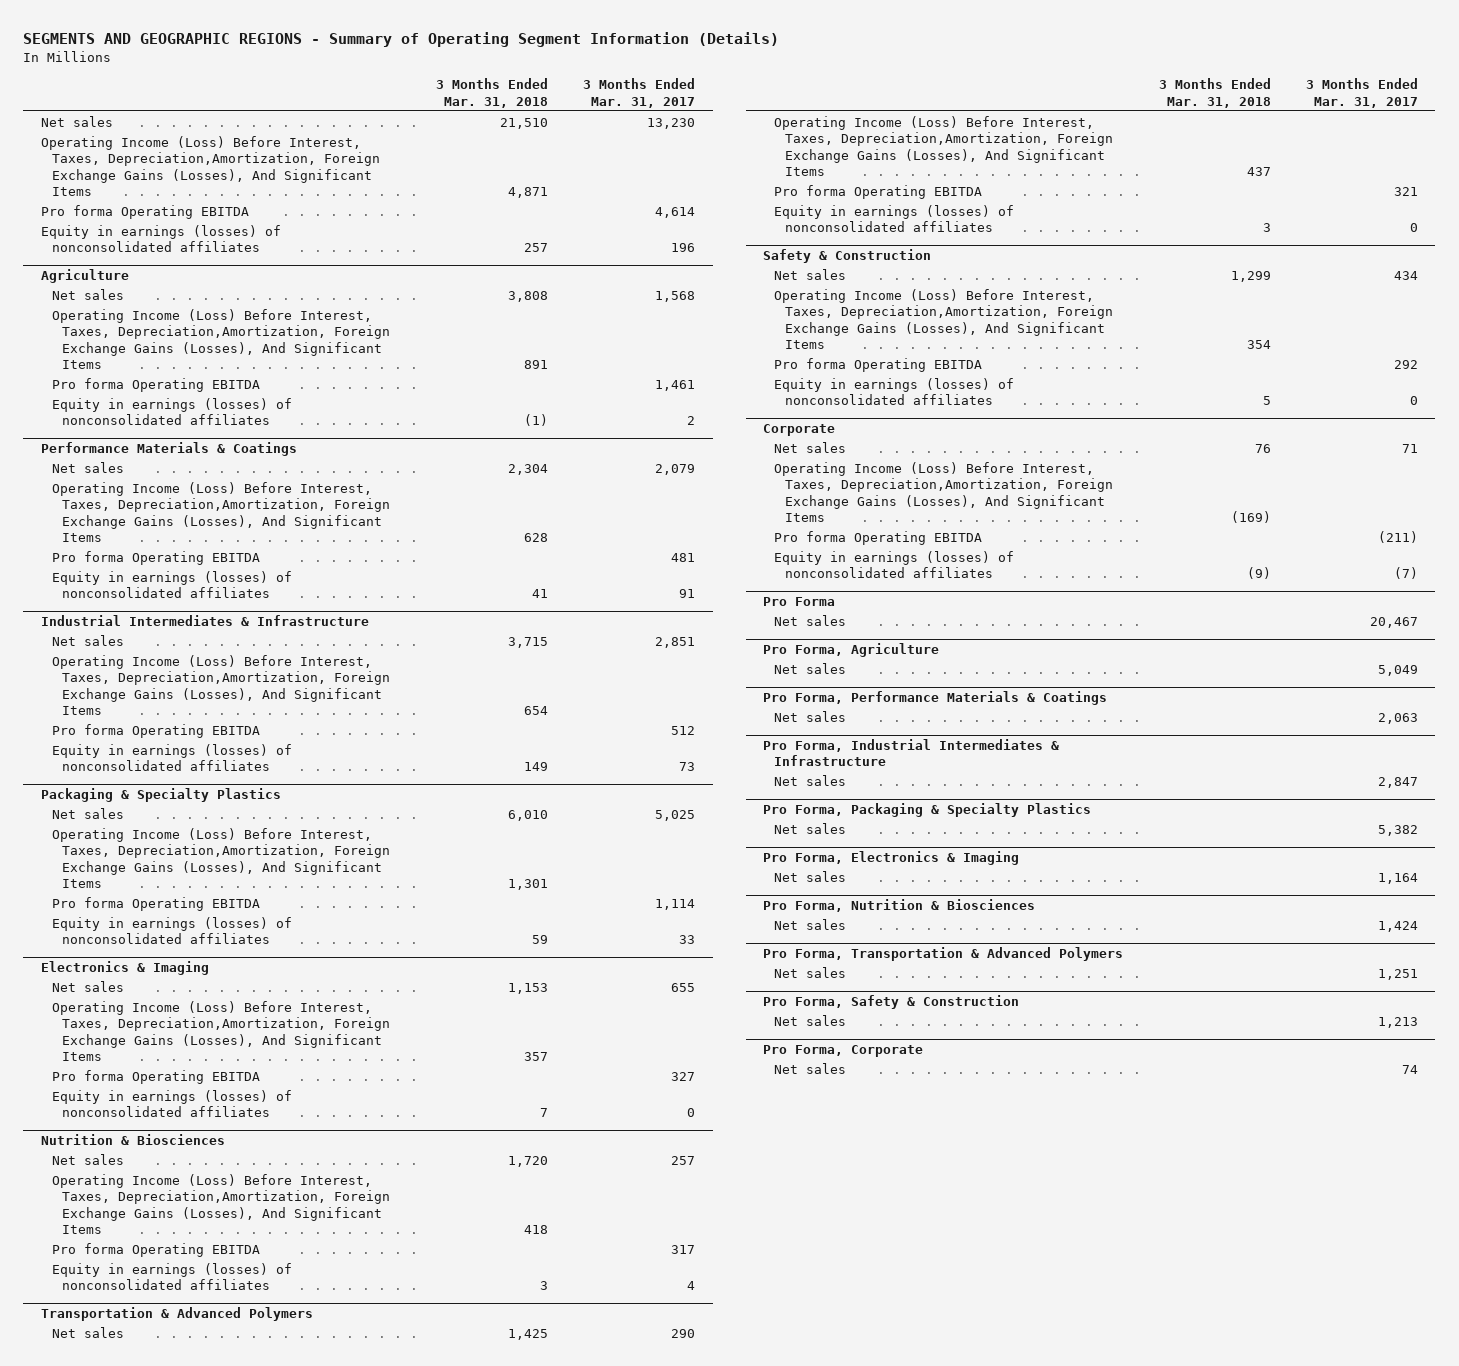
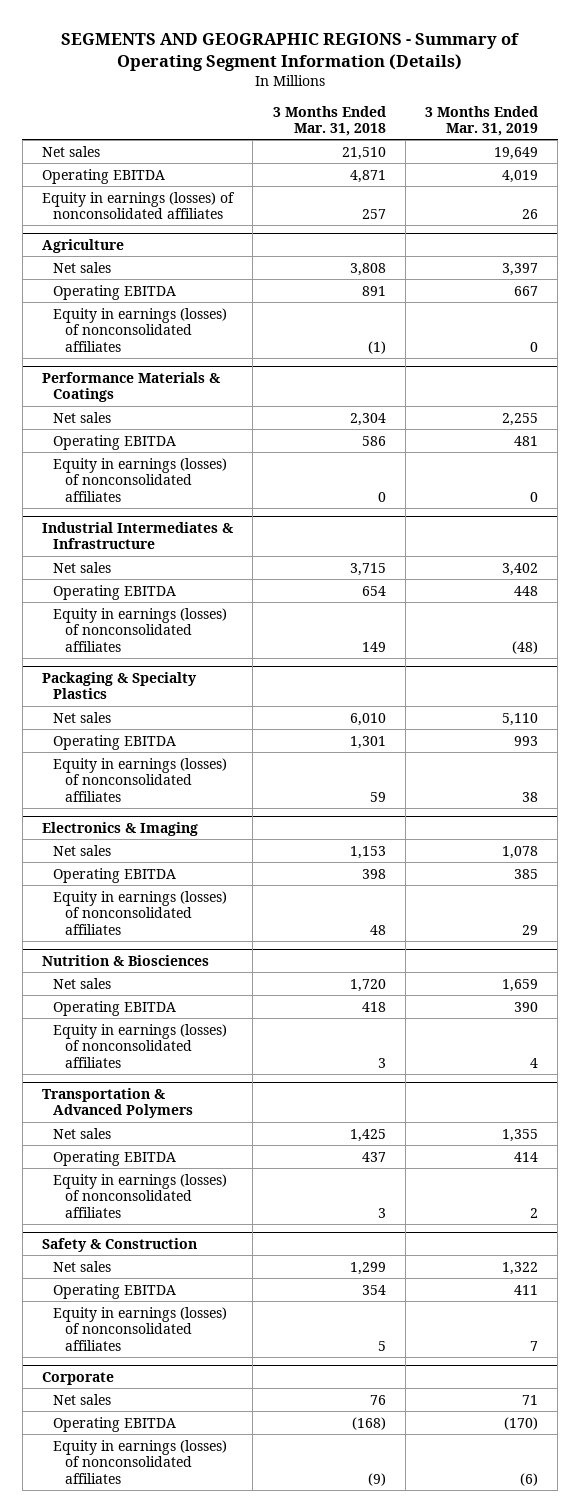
- | 3 Months Ended Mar. 31, 2018 | 3 Months Ended Mar. 31, 2017
+ | 3 Months Ended Mar. 31, 2018 | 3 Months Ended Mar. 31, 2019
- Operating Income (Loss) Before Interest, Taxes, Depreciation,Amortization, Foreign Exchange Gains (Losses), And Significant Items | 4,871 |
- Pro forma Operating EBITDA | | 4,614
+ Operating EBITDA | 4,871 | 4,019
@ Agriculture
- Operating Income (Loss) Before Interest, Taxes, Depreciation,Amortization, Foreign Exchange Gains (Losses), And Significant Items | 891 |
- Pro forma Operating EBITDA | | 1,461
+ Operating EBITDA | 891 | 667
@ Performance Materials & Coatings
- Operating Income (Loss) Before Interest, Taxes, Depreciation,Amortization, Foreign Exchange Gains (Losses), And Significant Items | 628 |
- Pro forma Operating EBITDA | | 481
- Equity in earnings (losses) of nonconsolidated affiliates | 41 | 91
+ Operating EBITDA | 586 | 481
+ Equity in earnings (losses) of nonconsolidated affiliates | 0 | 0
@ Industrial Intermediates & Infrastructure
- Operating Income (Loss) Before Interest, Taxes, Depreciation,Amortization, Foreign Exchange Gains (Losses), And Significant Items | 654 |
- Pro forma Operating EBITDA | | 512
+ Operating EBITDA | 654 | 448
@ Packaging & Specialty Plastics
- Operating Income (Loss) Before Interest, Taxes, Depreciation,Amortization, Foreign Exchange Gains (Losses), And Significant Items | 1,301 |
- Pro forma Operating EBITDA | | 1,114
+ Operating EBITDA | 1,301 | 993
@ Electronics & Imaging
- Operating Income (Loss) Before Interest, Taxes, Depreciation,Amortization, Foreign Exchange Gains (Losses), And Significant Items | 357 |
- Pro forma Operating EBITDA | | 327
- Equity in earnings (losses) of nonconsolidated affiliates | 7 | 0
+ Operating EBITDA | 398 | 385
+ Equity in earnings (losses) of nonconsolidated affiliates | 48 | 29
@ Nutrition & Biosciences
- Operating Income (Loss) Before Interest, Taxes, Depreciation,Amortization, Foreign Exchange Gains (Losses), And Significant Items | 418 |
- Pro forma Operating EBITDA | | 317
+ Operating EBITDA | 418 | 390
@ Transportation & Advanced Polymers
- Operating Income (Loss) Before Interest, Taxes, Depreciation,Amortization, Foreign Exchange Gains (Losses), And Significant Items | 437 |
- Pro forma Operating EBITDA | | 321
+ Operating EBITDA | 437 | 414
@ Safety & Construction
- Operating Income (Loss) Before Interest, Taxes, Depreciation,Amortization, Foreign Exchange Gains (Losses), And Significant Items | 354 |
- Pro forma Operating EBITDA | | 292
+ Operating EBITDA | 354 | 411
@ Corporate
- Operating Income (Loss) Before Interest, Taxes, Depreciation,Amortization, Foreign Exchange Gains (Losses), And Significant Items | (169) |
- Pro forma Operating EBITDA | | (211)
+ Operating EBITDA | (168) | (170)
- Pro Forma
- Net sales | | 20,467
- Pro Forma, Agriculture
- Net sales | | 5,049
- Pro Forma, Performance Materials & Coatings
- Net sales | | 2,063
- Pro Forma, Industrial Intermediates & Infrastructure
- Net sales | | 2,847
- Pro Forma, Packaging & Specialty Plastics
- Net sales | | 5,382
- Pro Forma, Electronics & Imaging
- Net sales | | 1,164
- Pro Forma, Nutrition & Biosciences
- Net sales | | 1,424
- Pro Forma, Transportation & Advanced Polymers
- Net sales | | 1,251
- Pro Forma, Safety & Construction
- Net sales | | 1,213
- Pro Forma, Corporate
- Net sales | | 74

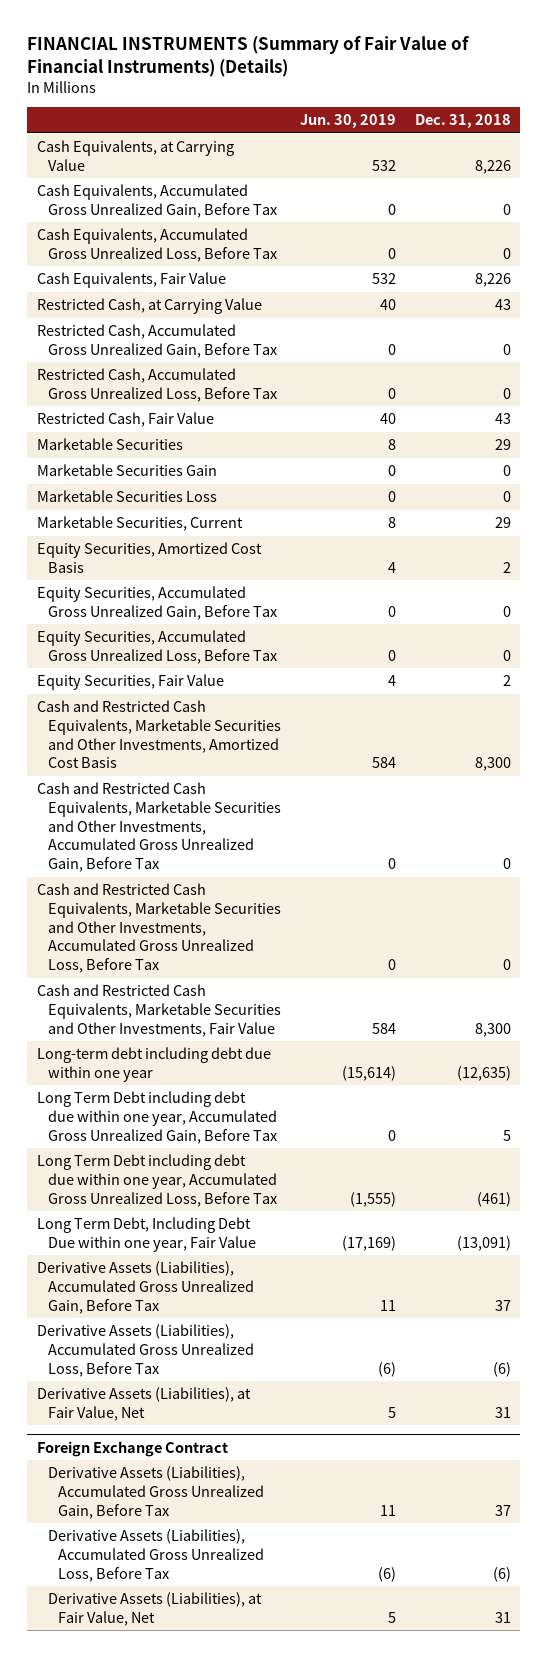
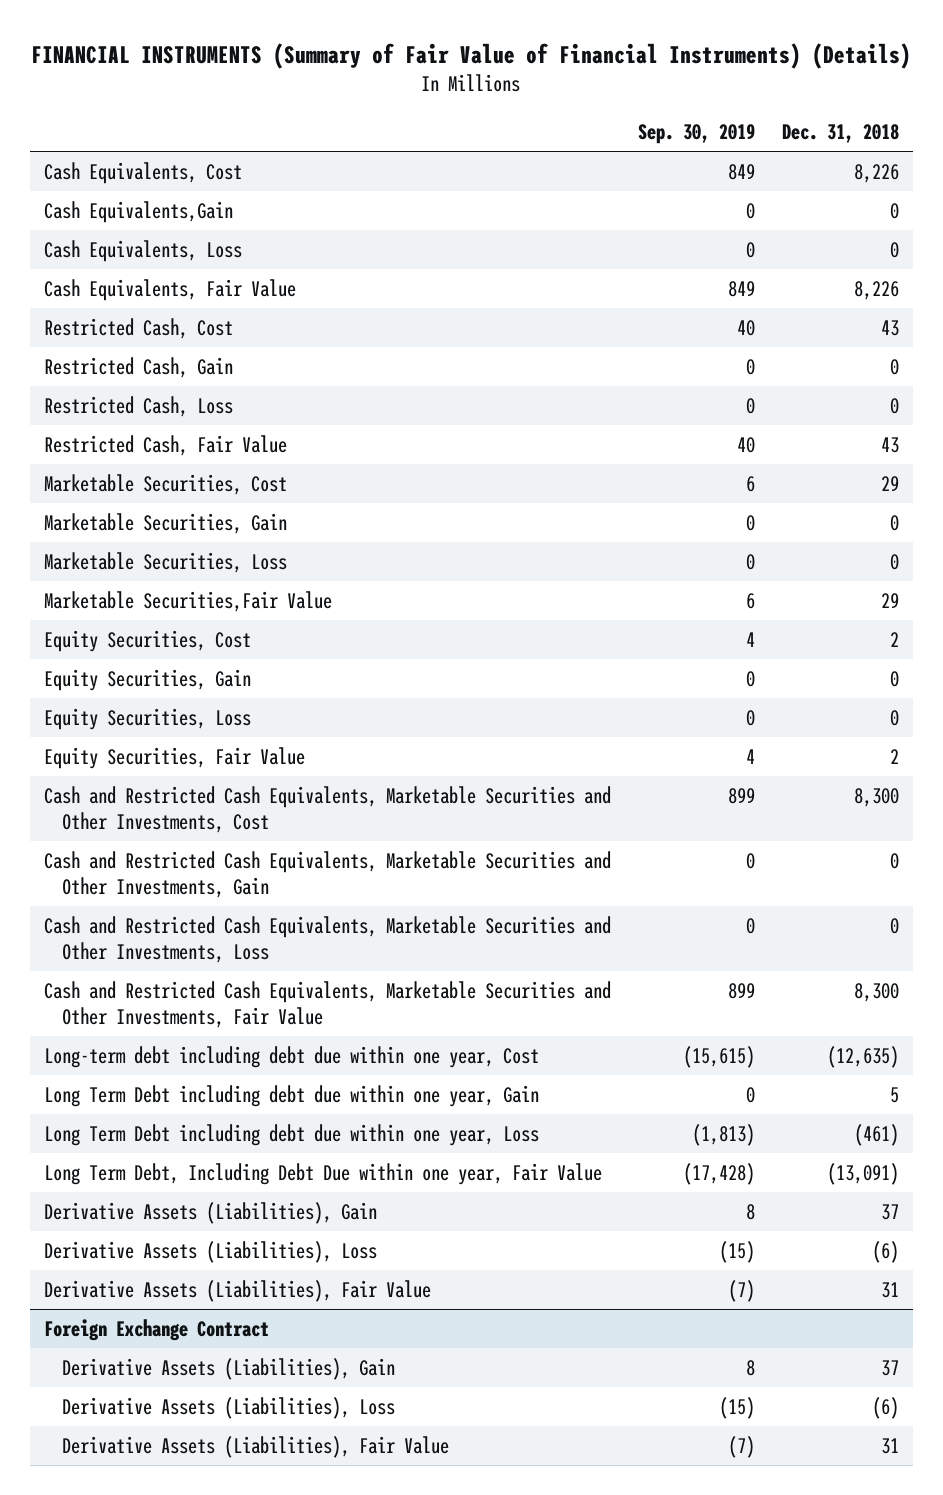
- | Jun. 30, 2019 | Dec. 31, 2018
+ | Sep. 30, 2019 | Dec. 31, 2018
- Cash Equivalents, at Carrying Value | 532 | 8,226
- Cash Equivalents, Accumulated Gross Unrealized Gain, Before Tax | 0 | 0
- Cash Equivalents, Accumulated Gross Unrealized Loss, Before Tax | 0 | 0
+ Cash Equivalents, Cost | 849 | 8,226
+ Cash Equivalents,Gain | 0 | 0
+ Cash Equivalents, Loss | 0 | 0
- Restricted Cash, at Carrying Value | 40 | 43
- Restricted Cash, Accumulated Gross Unrealized Gain, Before Tax | 0 | 0
- Restricted Cash, Accumulated Gross Unrealized Loss, Before Tax | 0 | 0
+ Restricted Cash, Cost | 40 | 43
+ Restricted Cash, Gain | 0 | 0
+ Restricted Cash, Loss | 0 | 0
- Marketable Securities | 8 | 29
- Marketable Securities Gain | 0 | 0
- Marketable Securities Loss | 0 | 0
- Marketable Securities, Current | 8 | 29
- Equity Securities, Amortized Cost Basis | 4 | 2
- Equity Securities, Accumulated Gross Unrealized Gain, Before Tax | 0 | 0
- Equity Securities, Accumulated Gross Unrealized Loss, Before Tax | 0 | 0
+ Marketable Securities, Cost | 6 | 29
+ Marketable Securities, Gain | 0 | 0
+ Marketable Securities, Loss | 0 | 0
+ Marketable Securities,Fair Value | 6 | 29
+ Equity Securities, Cost | 4 | 2
+ Equity Securities, Gain | 0 | 0
+ Equity Securities, Loss | 0 | 0
- Cash and Restricted Cash Equivalents, Marketable Securities and Other Investments, Amortized Cost Basis | 584 | 8,300
- Cash and Restricted Cash Equivalents, Marketable Securities and Other Investments, Accumulated Gross Unrealized Gain, Before Tax | 0 | 0
- Cash and Restricted Cash Equivalents, Marketable Securities and Other Investments, Accumulated Gross Unrealized Loss, Before Tax | 0 | 0
+ Cash and Restricted Cash Equivalents, Marketable Securities and Other Investments, Cost | 899 | 8,300
+ Cash and Restricted Cash Equivalents, Marketable Securities and Other Investments, Gain | 0 | 0
+ Cash and Restricted Cash Equivalents, Marketable Securities and Other Investments, Loss | 0 | 0
- Long-term debt including debt due within one year | (15,614) | (12,635)
- Long Term Debt including debt due within one year, Accumulated Gross Unrealized Gain, Before Tax | 0 | 5
- Long Term Debt including debt due within one year, Accumulated Gross Unrealized Loss, Before Tax | (1,555) | (461)
+ Long-term debt including debt due within one year, Cost | (15,615) | (12,635)
+ Long Term Debt including debt due within one year, Gain | 0 | 5
+ Long Term Debt including debt due within one year, Loss | (1,813) | (461)
- Derivative Assets (Liabilities), Accumulated Gross Unrealized Gain, Before Tax | 11 | 37
- Derivative Assets (Liabilities), Accumulated Gross Unrealized Loss, Before Tax | (6) | (6)
- Derivative Assets (Liabilities), at Fair Value, Net | 5 | 31
+ Derivative Assets (Liabilities), Gain | 8 | 37
+ Derivative Assets (Liabilities), Loss | (15) | (6)
+ Derivative Assets (Liabilities), Fair Value | (7) | 31
@ Foreign Exchange Contract
- Derivative Assets (Liabilities), Accumulated Gross Unrealized Gain, Before Tax | 11 | 37
- Derivative Assets (Liabilities), Accumulated Gross Unrealized Loss, Before Tax | (6) | (6)
- Derivative Assets (Liabilities), at Fair Value, Net | 5 | 31
+ Derivative Assets (Liabilities), Gain | 8 | 37
+ Derivative Assets (Liabilities), Loss | (15) | (6)
+ Derivative Assets (Liabilities), Fair Value | (7) | 31

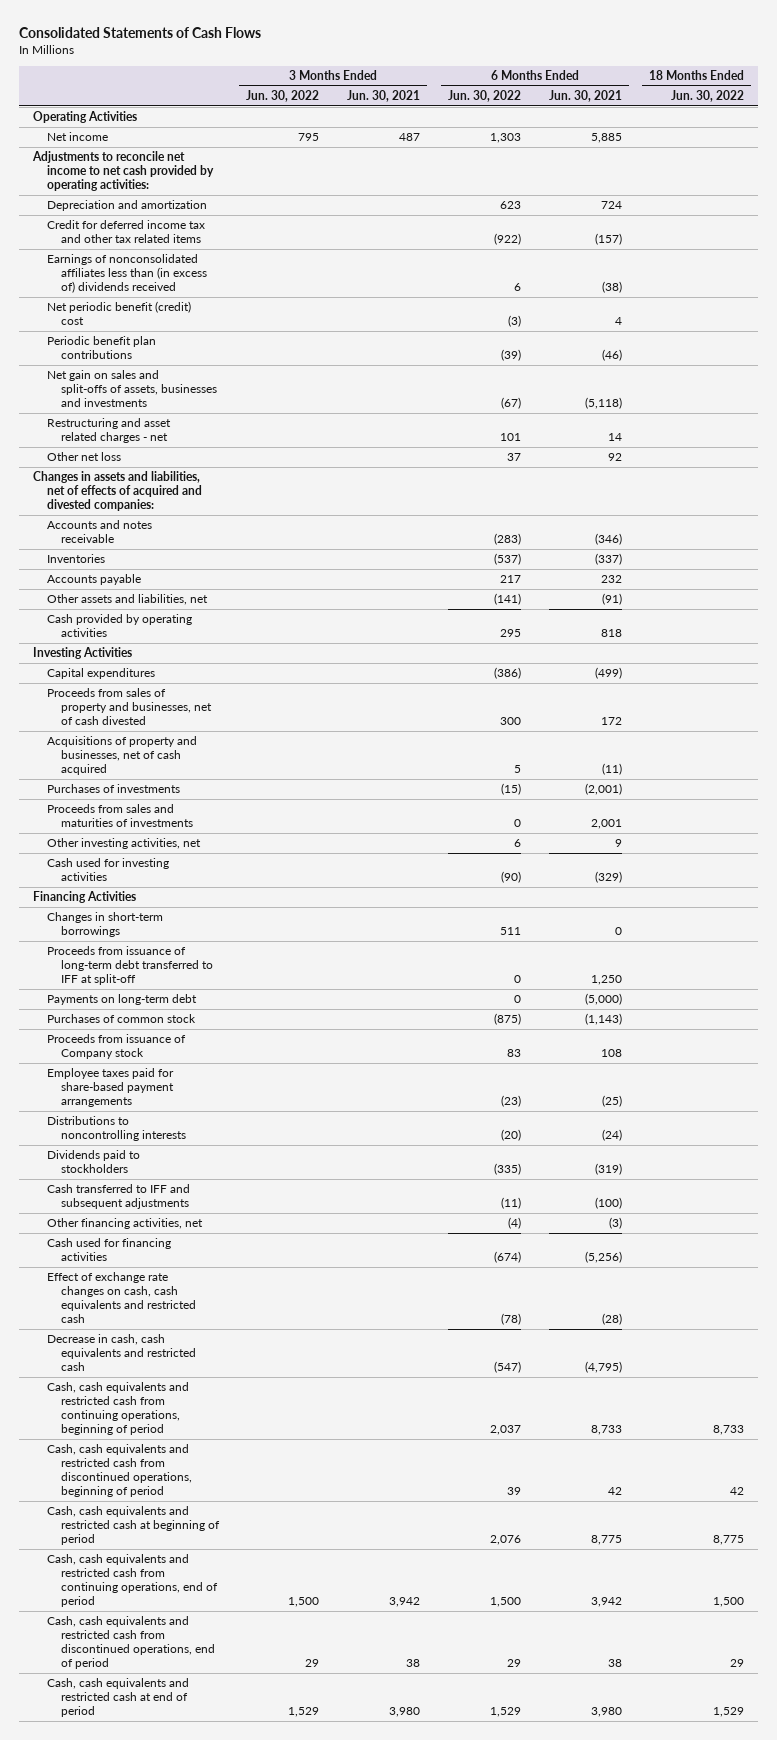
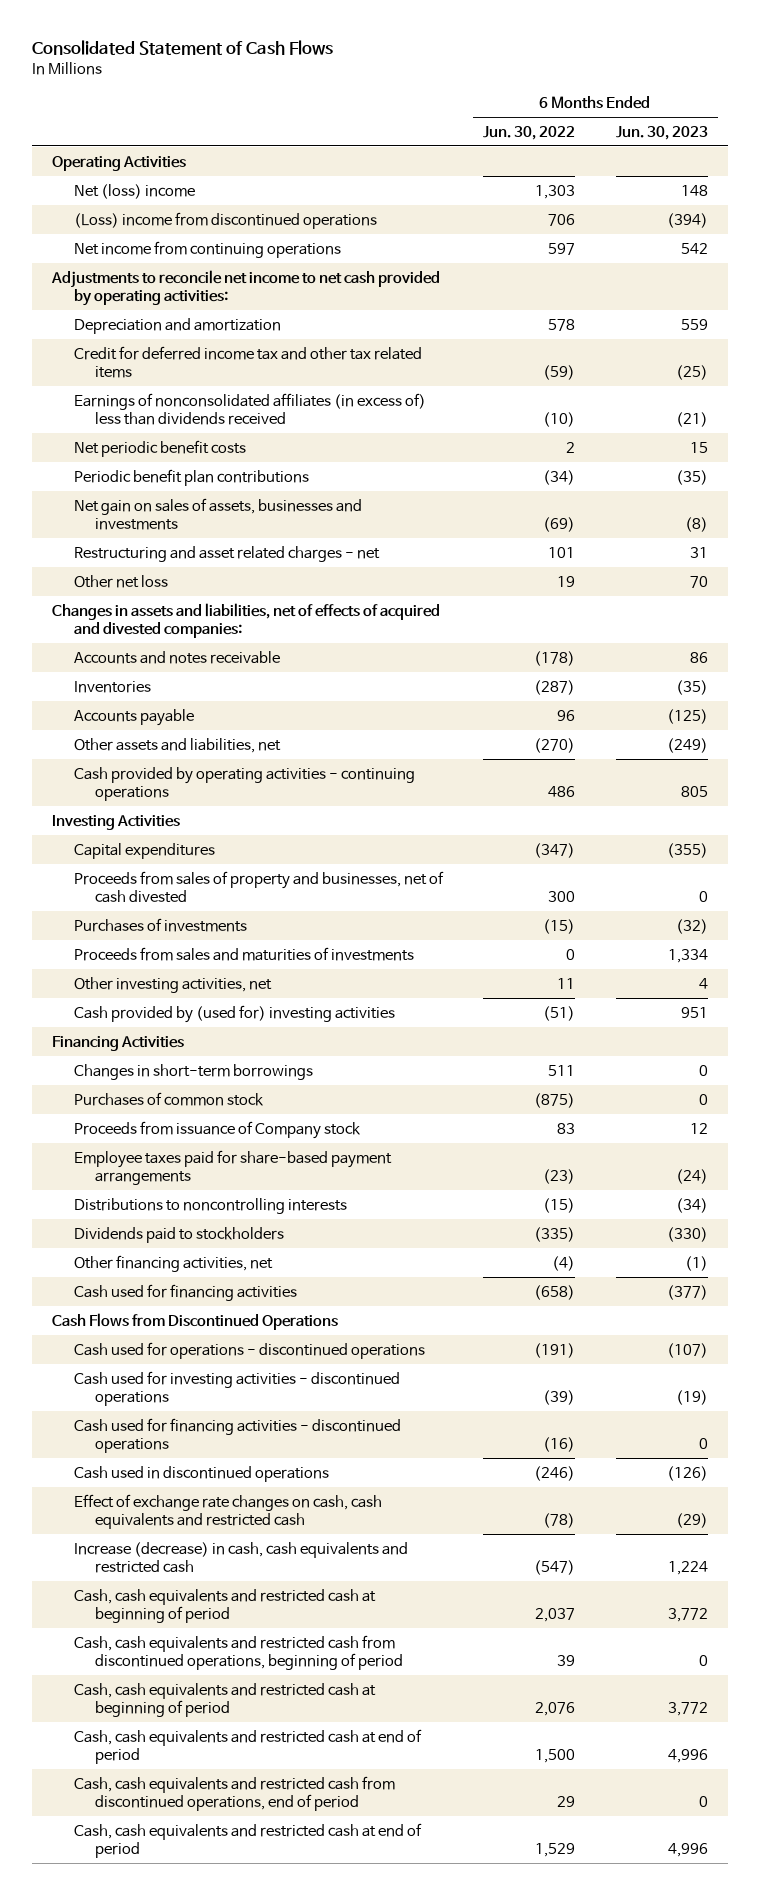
- Consolidated Statements of Cash Flows
+ Consolidated Statement of Cash Flows
- | 3 Months Ended Jun. 30, 2022 | 3 Months Ended Jun. 30, 2021 | 6 Months Ended Jun. 30, 2022 | 6 Months Ended Jun. 30, 2021 | 18 Months Ended Jun. 30, 2022
+ | 6 Months Ended Jun. 30, 2022 | 6 Months Ended Jun. 30, 2023
- Net income | 795 | 487 | 1,303 | 5,885 |
+ Net (loss) income | 1,303 | 148
+ (Loss) income from discontinued operations | 706 | (394)
+ Net income from continuing operations | 597 | 542
- Depreciation and amortization | | | 623 | 724 |
- Credit for deferred income tax and other tax related items | | | (922) | (157) |
- Earnings of nonconsolidated affiliates less than (in excess of) dividends received | | | 6 | (38) |
- Net periodic benefit (credit) cost | | | (3) | 4 |
- Periodic benefit plan contributions | | | (39) | (46) |
- Net gain on sales and split-offs of assets, businesses and investments | | | (67) | (5,118) |
+ Depreciation and amortization | 578 | 559
+ Credit for deferred income tax and other tax related items | (59) | (25)
+ Earnings of nonconsolidated affiliates (in excess of) less than dividends received | (10) | (21)
+ Net periodic benefit costs | 2 | 15
+ Periodic benefit plan contributions | (34) | (35)
+ Net gain on sales of assets, businesses and investments | (69) | (8)
- Other net loss | | | 37 | 92 |
+ Other net loss | 19 | 70
- Accounts and notes receivable | | | (283) | (346) |
- Inventories | | | (537) | (337) |
- Accounts payable | | | 217 | 232 |
- Other assets and liabilities, net | | | (141) | (91) |
- Cash provided by operating activities | | | 295 | 818 |
+ Accounts and notes receivable | (178) | 86
+ Inventories | (287) | (35)
+ Accounts payable | 96 | (125)
+ Other assets and liabilities, net | (270) | (249)
+ Cash provided by operating activities - continuing operations | 486 | 805
- Capital expenditures | | | (386) | (499) |
+ Capital expenditures | (347) | (355)
- Acquisitions of property and businesses, net of cash acquired | | | 5 | (11) |
- Other investing activities, net | | | 6 | 9 |
- Cash used for investing activities | | | (90) | (329) |
+ Other investing activities, net | 11 | 4
+ Cash provided by (used for) investing activities | (51) | 951
- Proceeds from issuance of long-term debt transferred to IFF at split-off | | | 0 | 1,250 |
- Payments on long-term debt | | | 0 | (5,000) |
- Distributions to noncontrolling interests | | | (20) | (24) |
+ Distributions to noncontrolling interests | (15) | (34)
- Cash transferred to IFF and subsequent adjustments | | | (11) | (100) |
- Cash used for financing activities | | | (674) | (5,256) |
+ Cash used for financing activities | (658) | (377)
+ Cash Flows from Discontinued Operations
+ Cash used for operations - discontinued operations | (191) | (107)
+ Cash used for investing activities - discontinued operations | (39) | (19)
+ Cash used for financing activities - discontinued operations | (16) | 0
+ Cash used in discontinued operations | (246) | (126)
- Decrease in cash, cash equivalents and restricted cash | | | (547) | (4,795) |
- Cash, cash equivalents and restricted cash from continuing operations, beginning of period | | | 2,037 | 8,733 | 8,733
+ Increase (decrease) in cash, cash equivalents and restricted cash | (547) | 1,224
+ Cash, cash equivalents and restricted cash at beginning of period | 2,037 | 3,772
- Cash, cash equivalents and restricted cash from continuing operations, end of period | 1,500 | 3,942 | 1,500 | 3,942 | 1,500
+ Cash, cash equivalents and restricted cash at end of period | 1,500 | 4,996

